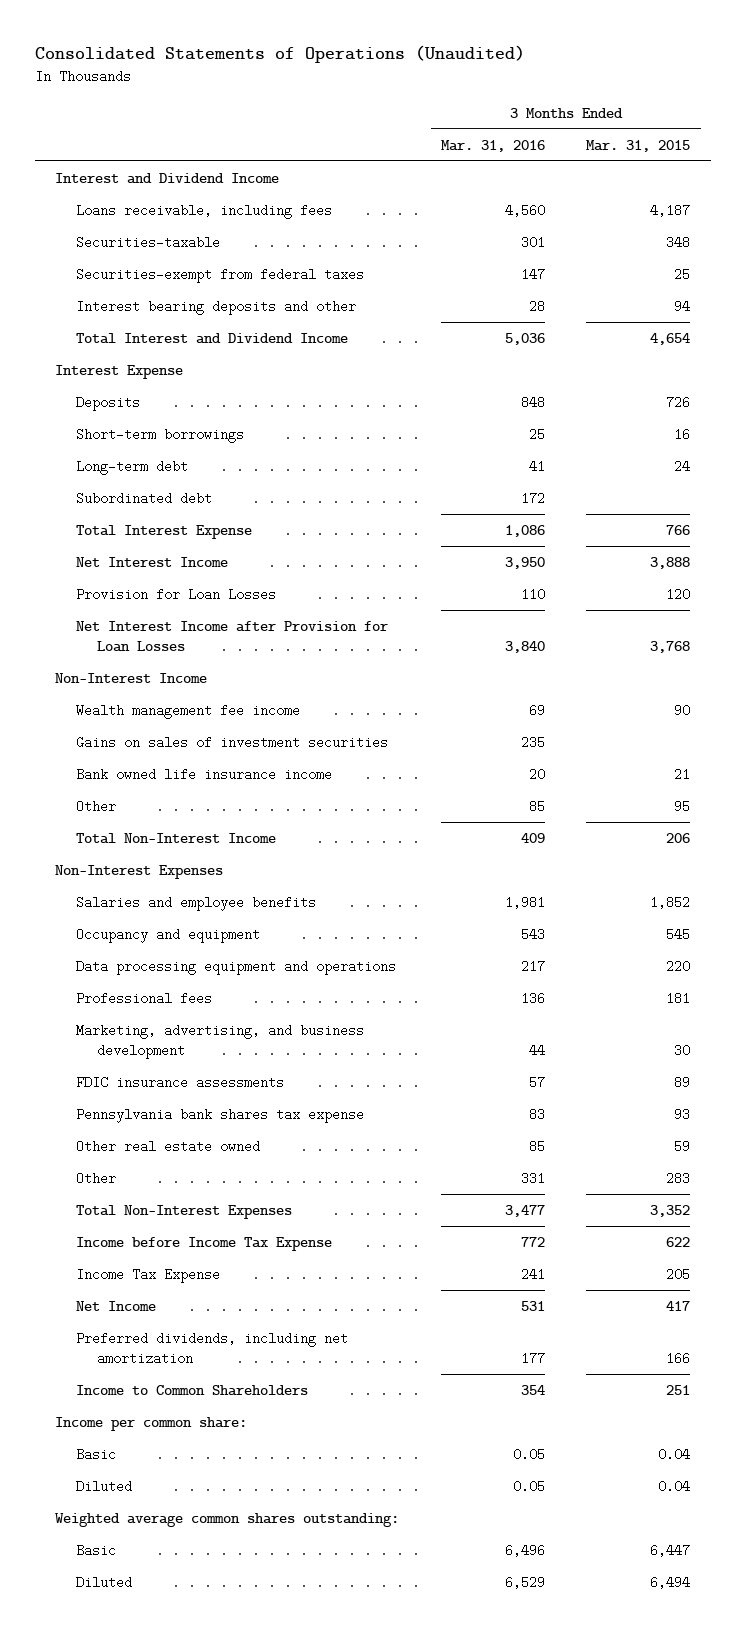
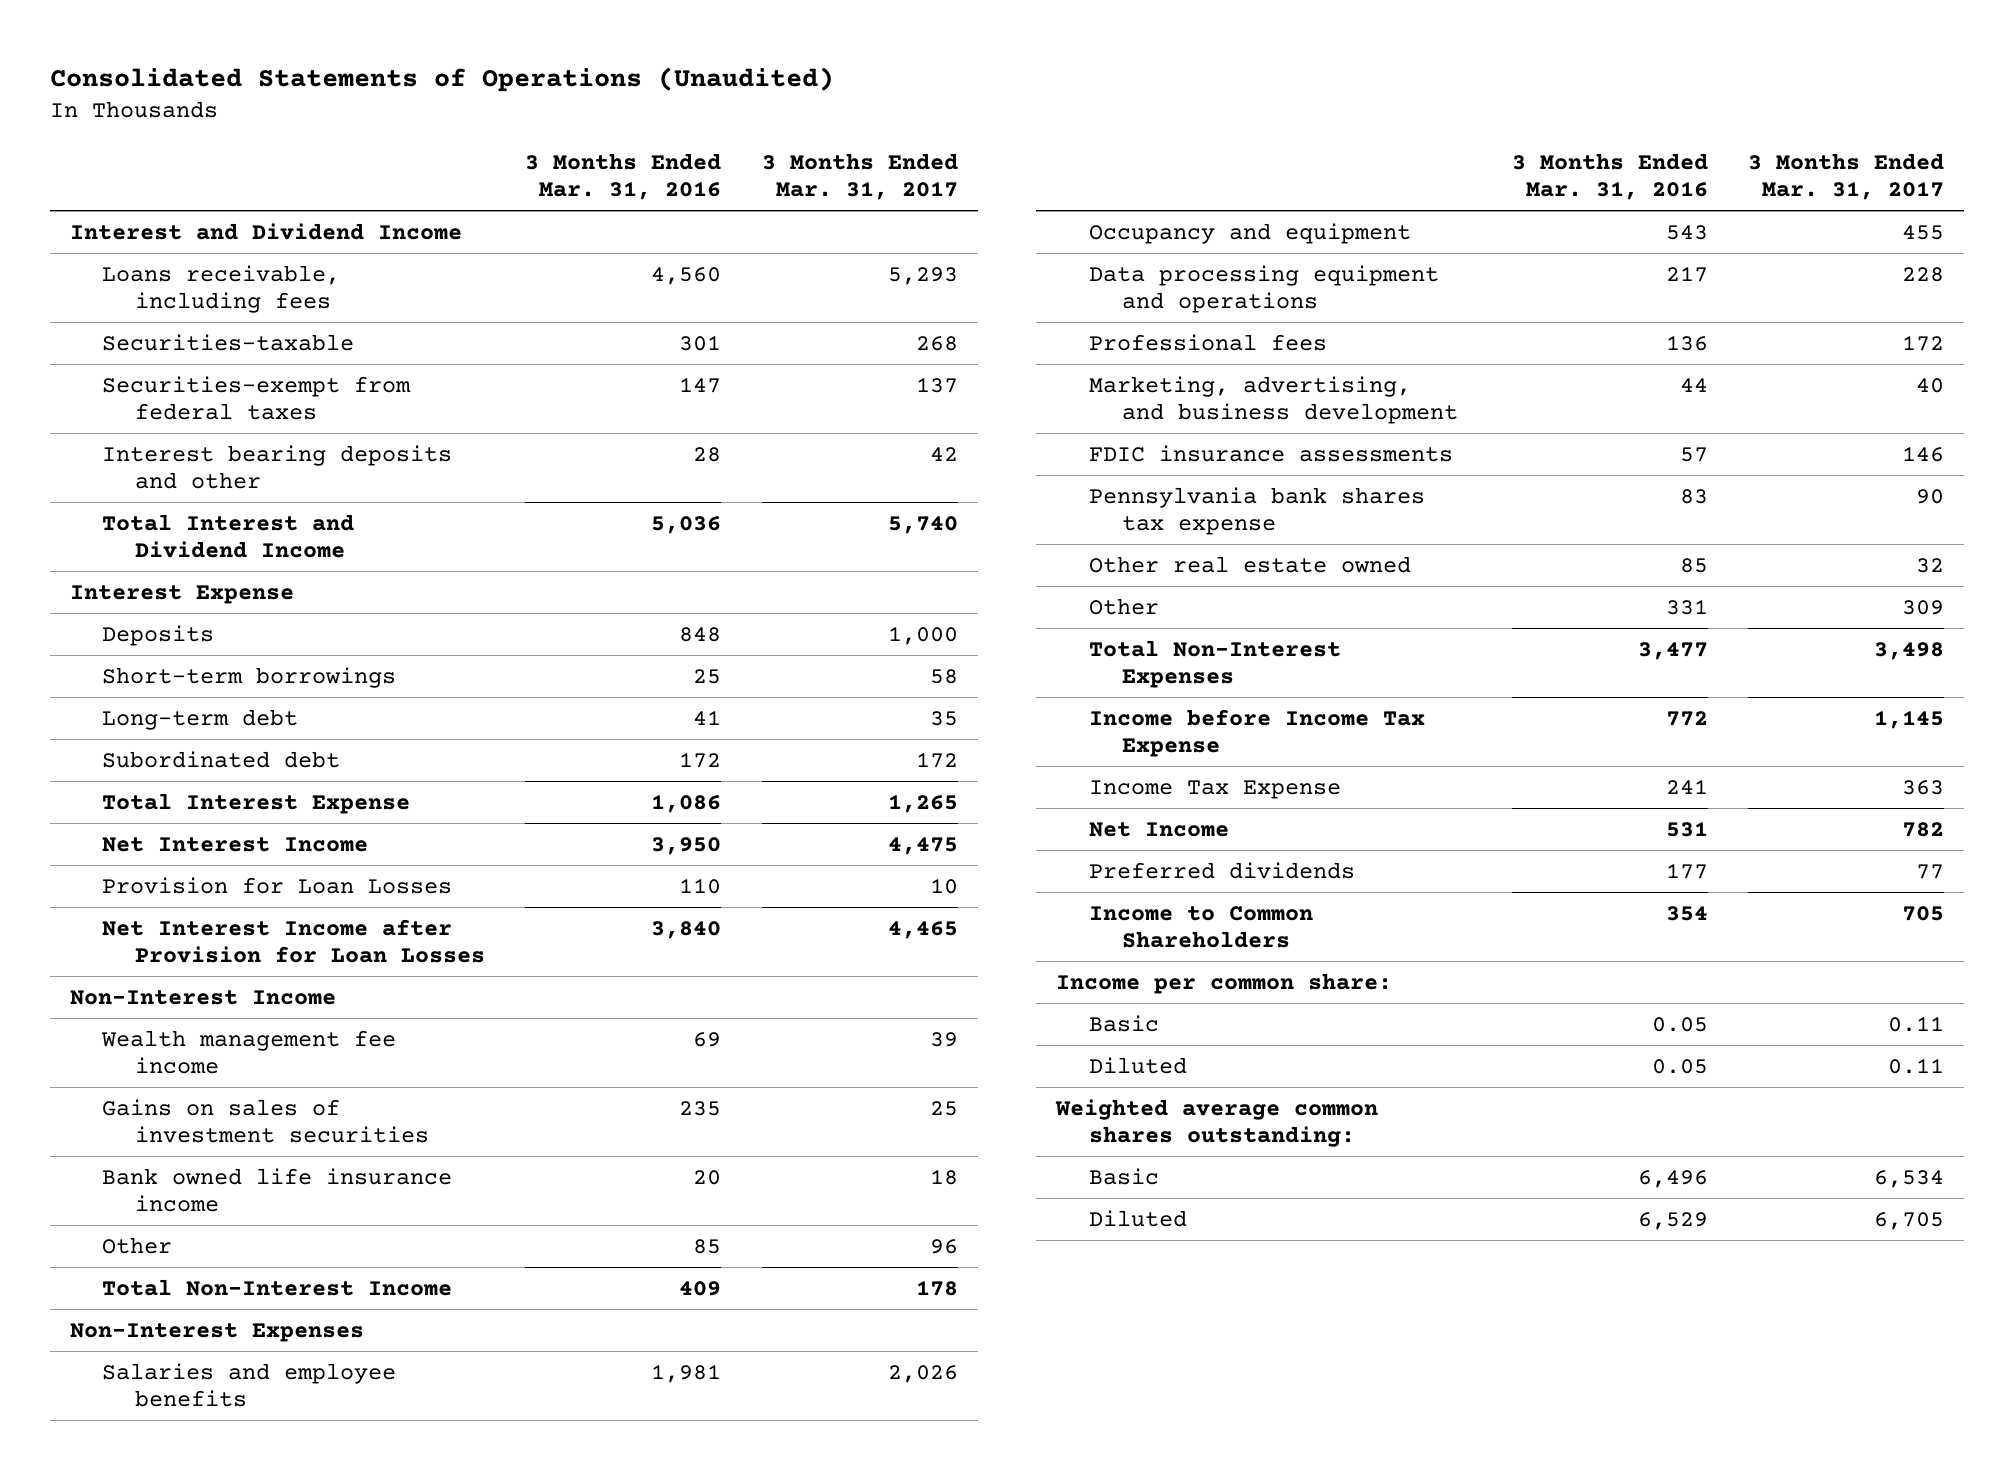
- | 3 Months Ended Mar. 31, 2016 | 3 Months Ended Mar. 31, 2015
+ | 3 Months Ended Mar. 31, 2016 | 3 Months Ended Mar. 31, 2017
- Preferred dividends, including net amortization | 177 | 166
+ Preferred dividends | 177 | 77

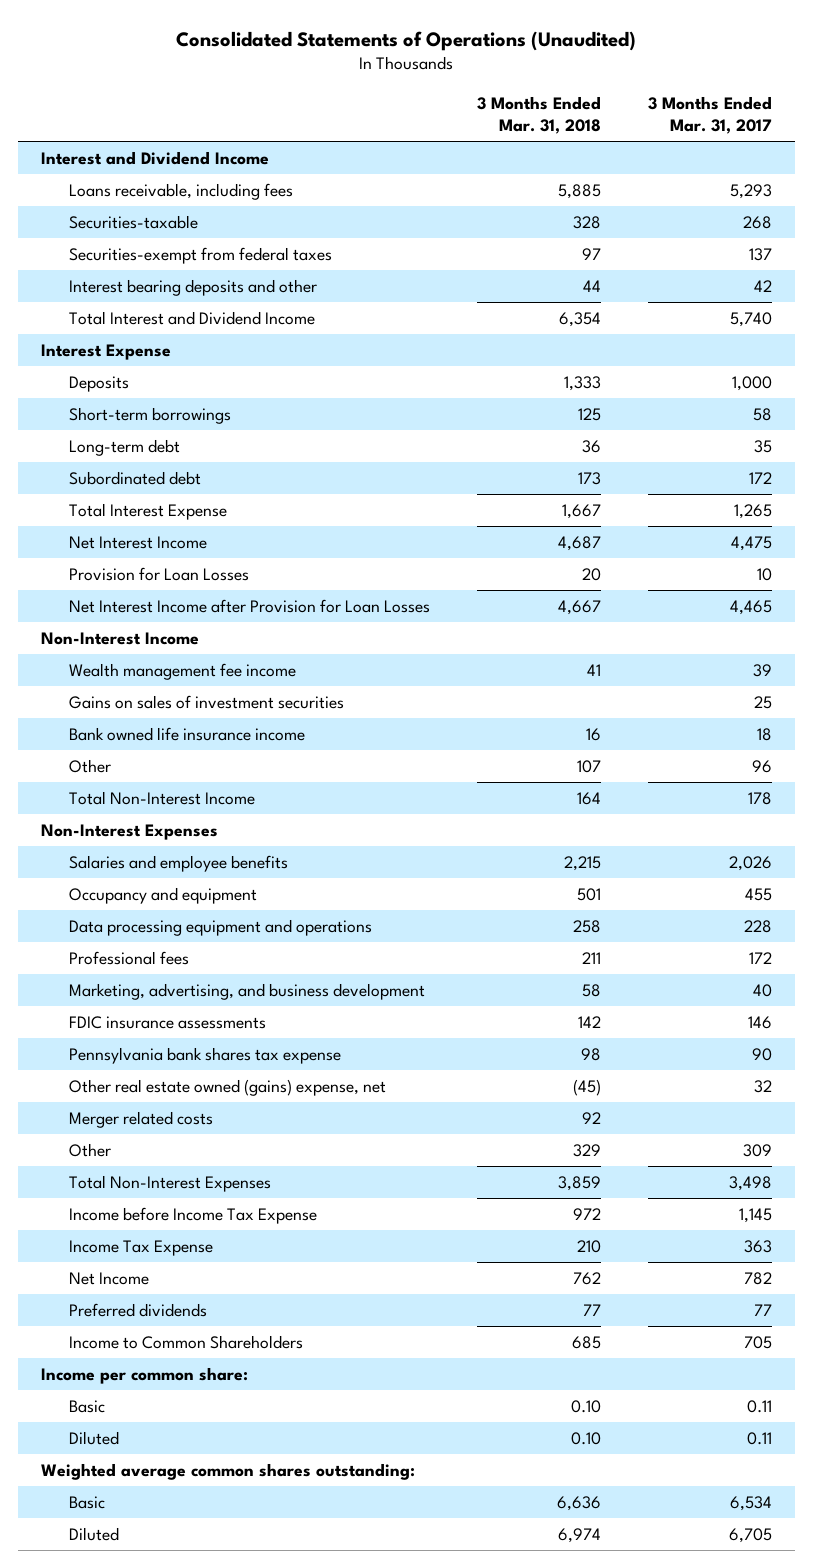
- | 3 Months Ended Mar. 31, 2016 | 3 Months Ended Mar. 31, 2017
+ | 3 Months Ended Mar. 31, 2018 | 3 Months Ended Mar. 31, 2017
- Other real estate owned | 85 | 32
+ Other real estate owned (gains) expense, net | (45) | 32
+ Merger related costs | 92 |

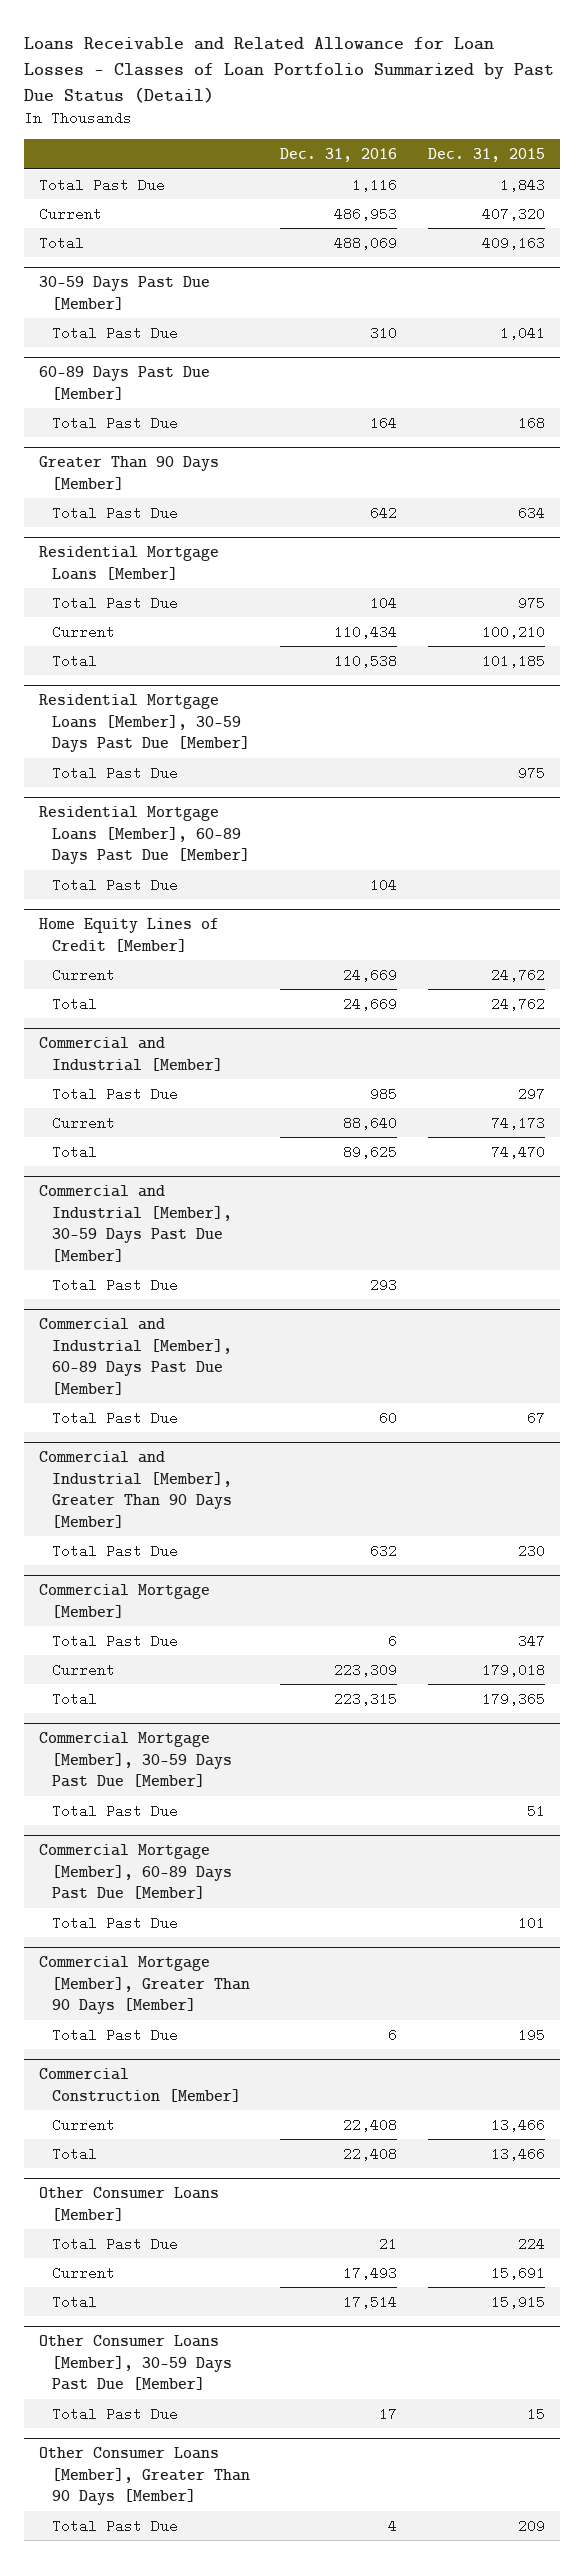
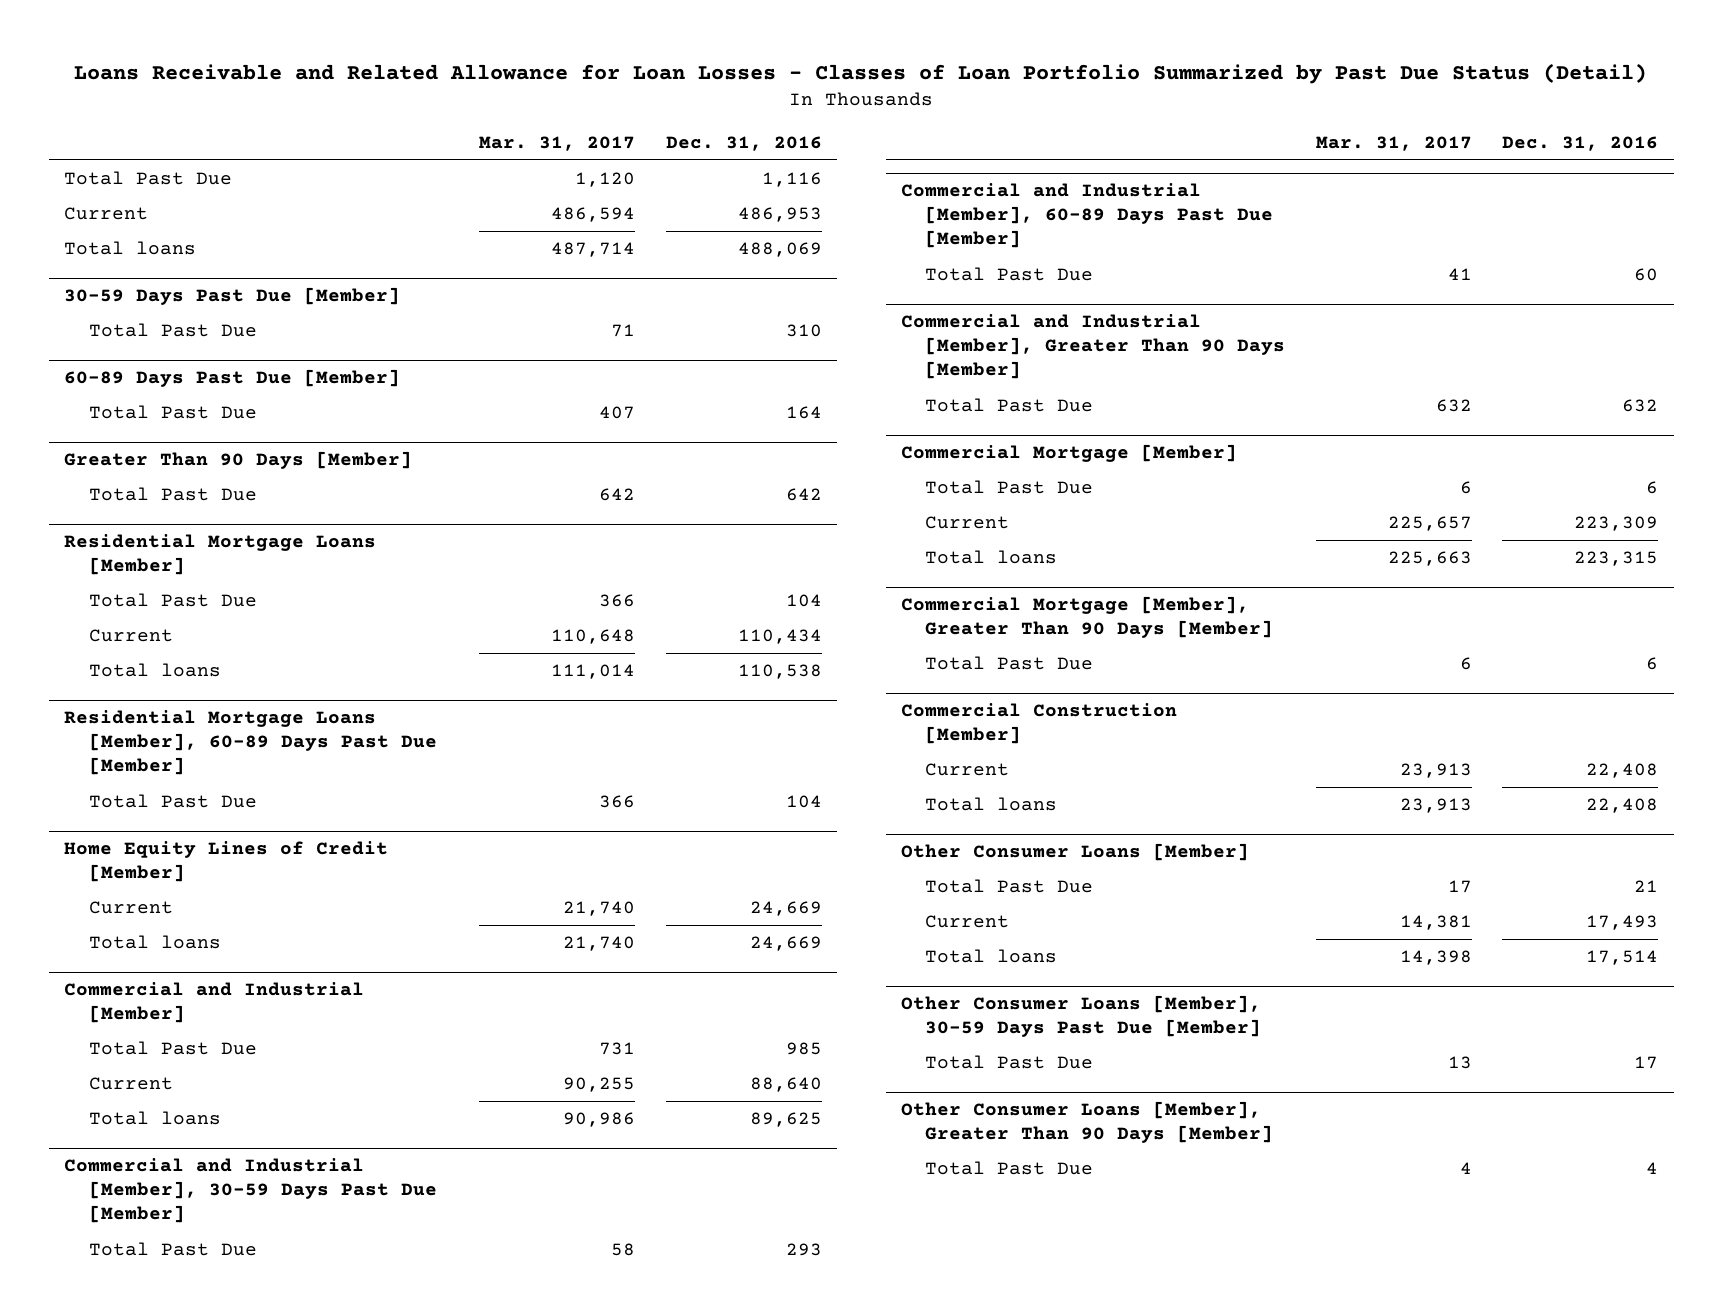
- | Dec. 31, 2016 | Dec. 31, 2015
+ | Mar. 31, 2017 | Dec. 31, 2016
- Total | 488,069 | 409,163
+ Total loans | 487,714 | 488,069
@ Residential Mortgage Loans [Member]
- Total | 110,538 | 101,185
- Residential Mortgage Loans [Member], 30-59 Days Past Due [Member]
- Total Past Due | | 975
@ Residential Mortgage Loans [Member]
+ Total loans | 111,014 | 110,538
@ Home Equity Lines of Credit [Member]
- Total | 24,669 | 24,762
+ Total loans | 21,740 | 24,669
@ Commercial and Industrial [Member]
- Total | 89,625 | 74,470
+ Total loans | 90,986 | 89,625
@ Commercial Mortgage [Member]
- Total | 223,315 | 179,365
- Commercial Mortgage [Member], 30-59 Days Past Due [Member]
- Total Past Due | | 51
- Commercial Mortgage [Member], 60-89 Days Past Due [Member]
- Total Past Due | | 101
@ Commercial Mortgage [Member]
+ Total loans | 225,663 | 223,315
@ Commercial Construction [Member]
- Total | 22,408 | 13,466
+ Total loans | 23,913 | 22,408
@ Other Consumer Loans [Member]
- Total | 17,514 | 15,915
+ Total loans | 14,398 | 17,514

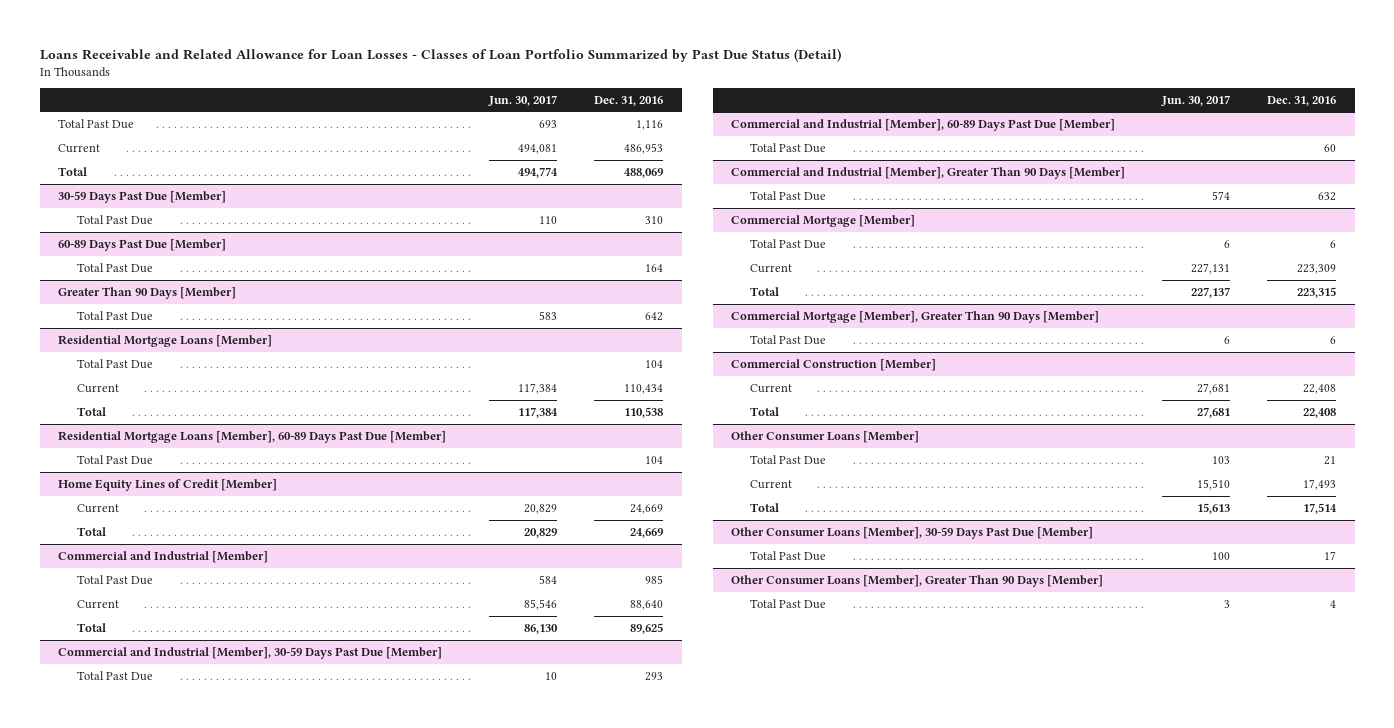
- | Mar. 31, 2017 | Dec. 31, 2016
+ | Jun. 30, 2017 | Dec. 31, 2016
- Total loans | 487,714 | 488,069
+ Total | 494,774 | 488,069
@ Residential Mortgage Loans [Member]
- Total loans | 111,014 | 110,538
+ Total | 117,384 | 110,538
@ Home Equity Lines of Credit [Member]
- Total loans | 21,740 | 24,669
+ Total | 20,829 | 24,669
@ Commercial and Industrial [Member]
- Total loans | 90,986 | 89,625
+ Total | 86,130 | 89,625
@ Commercial Mortgage [Member]
- Total loans | 225,663 | 223,315
+ Total | 227,137 | 223,315
@ Commercial Construction [Member]
- Total loans | 23,913 | 22,408
+ Total | 27,681 | 22,408
@ Other Consumer Loans [Member]
- Total loans | 14,398 | 17,514
+ Total | 15,613 | 17,514

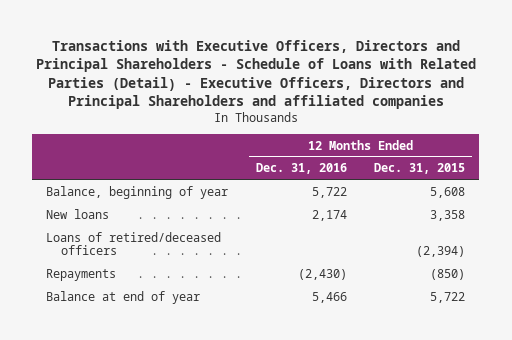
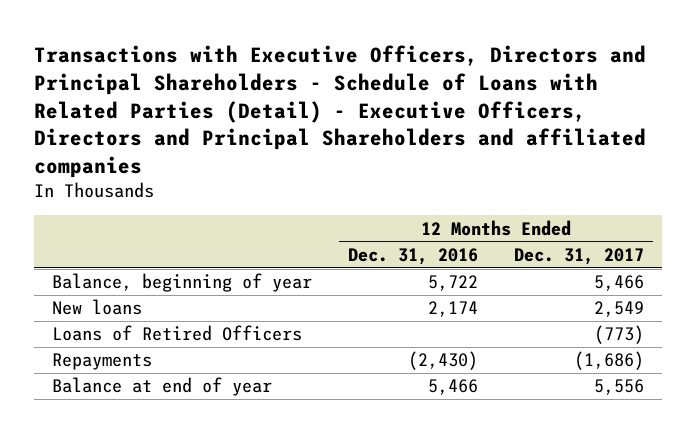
- | 12 Months Ended Dec. 31, 2016 | 12 Months Ended Dec. 31, 2015
+ | 12 Months Ended Dec. 31, 2016 | 12 Months Ended Dec. 31, 2017
- Loans of retired/deceased officers | | (2,394)
+ Loans of Retired Officers | | (773)

